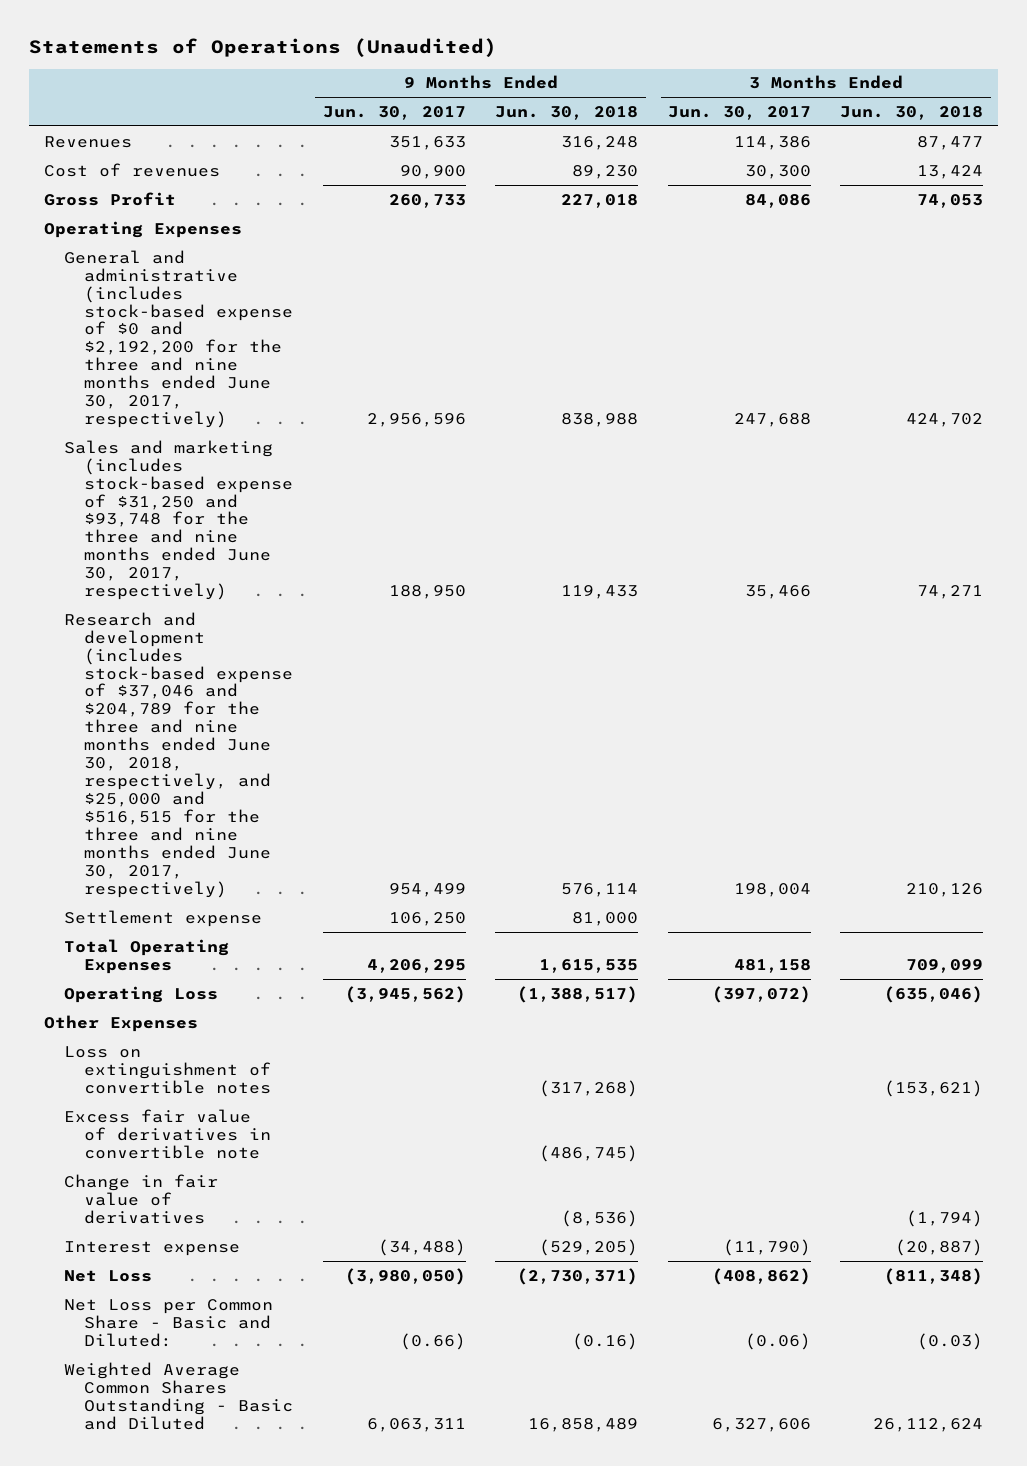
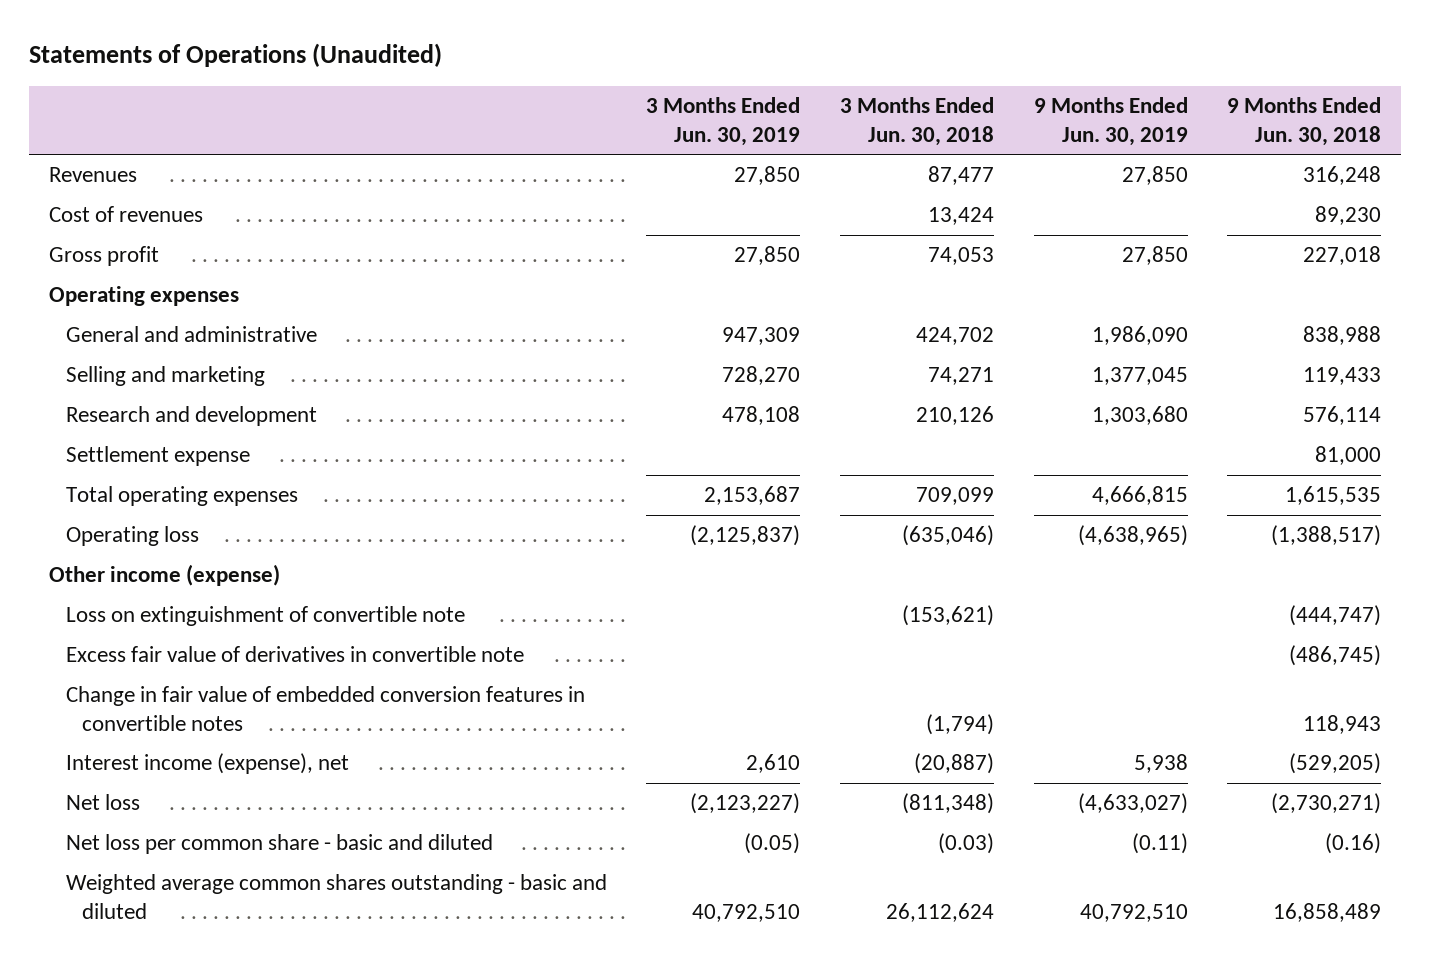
- | 9 Months Ended Jun. 30, 2017 | 9 Months Ended Jun. 30, 2018 | 3 Months Ended Jun. 30, 2017 | 3 Months Ended Jun. 30, 2018
+ | 3 Months Ended Jun. 30, 2019 | 3 Months Ended Jun. 30, 2018 | 9 Months Ended Jun. 30, 2019 | 9 Months Ended Jun. 30, 2018
- Gross Profit | 260,733 | 227,018 | 84,086 | 74,053
- Operating Expenses
- General and administrative (includes stock-based expense of $0 and $2,192,200 for the three and nine months ended June 30, 2017, respectively) | 2,956,596 | 838,988 | 247,688 | 424,702
- Sales and marketing (includes stock-based expense of $31,250 and $93,748 for the three and nine months ended June 30, 2017, respectively) | 188,950 | 119,433 | 35,466 | 74,271
- Research and development (includes stock-based expense of $37,046 and $204,789 for the three and nine months ended June 30, 2018, respectively, and $25,000 and $516,515 for the three and nine months ended June 30, 2017, respectively) | 954,499 | 576,114 | 198,004 | 210,126
+ Gross profit | 27,850 | 74,053 | 27,850 | 227,018
+ Operating expenses
+ General and administrative | 947,309 | 424,702 | 1,986,090 | 838,988
+ Selling and marketing | 728,270 | 74,271 | 1,377,045 | 119,433
+ Research and development | 478,108 | 210,126 | 1,303,680 | 576,114
- Total Operating Expenses | 4,206,295 | 1,615,535 | 481,158 | 709,099
- Operating Loss | (3,945,562) | (1,388,517) | (397,072) | (635,046)
- Other Expenses
- Loss on extinguishment of convertible notes | | (317,268) | | (153,621)
+ Total operating expenses | 2,153,687 | 709,099 | 4,666,815 | 1,615,535
+ Operating loss | (2,125,837) | (635,046) | (4,638,965) | (1,388,517)
+ Other income (expense)
+ Loss on extinguishment of convertible note | | (153,621) | | (444,747)
- Change in fair value of derivatives | | (8,536) | | (1,794)
- Interest expense | (34,488) | (529,205) | (11,790) | (20,887)
- Net Loss | (3,980,050) | (2,730,371) | (408,862) | (811,348)
- Net Loss per Common Share - Basic and Diluted: | (0.66) | (0.16) | (0.06) | (0.03)
- Weighted Average Common Shares Outstanding - Basic and Diluted | 6,063,311 | 16,858,489 | 6,327,606 | 26,112,624
+ Change in fair value of embedded conversion features in convertible notes | | (1,794) | | 118,943
+ Interest income (expense), net | 2,610 | (20,887) | 5,938 | (529,205)
+ Net loss | (2,123,227) | (811,348) | (4,633,027) | (2,730,271)
+ Net loss per common share - basic and diluted | (0.05) | (0.03) | (0.11) | (0.16)
+ Weighted average common shares outstanding - basic and diluted | 40,792,510 | 26,112,624 | 40,792,510 | 16,858,489

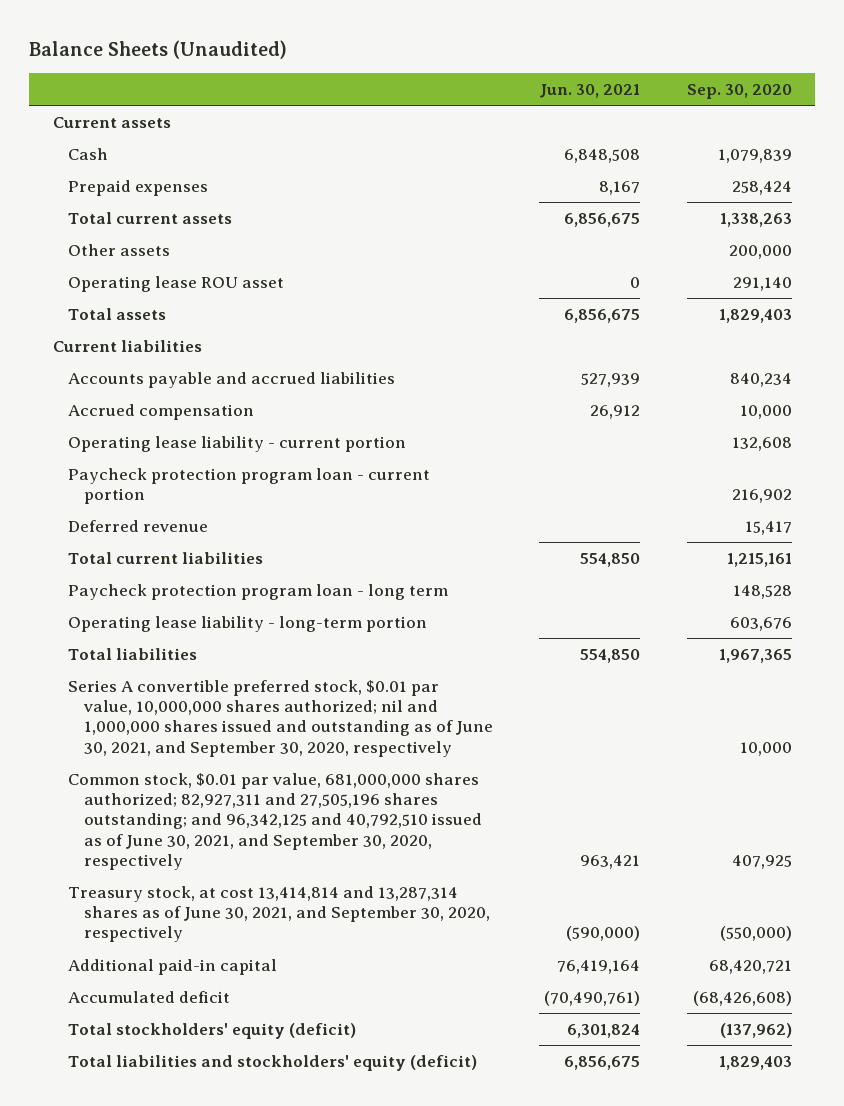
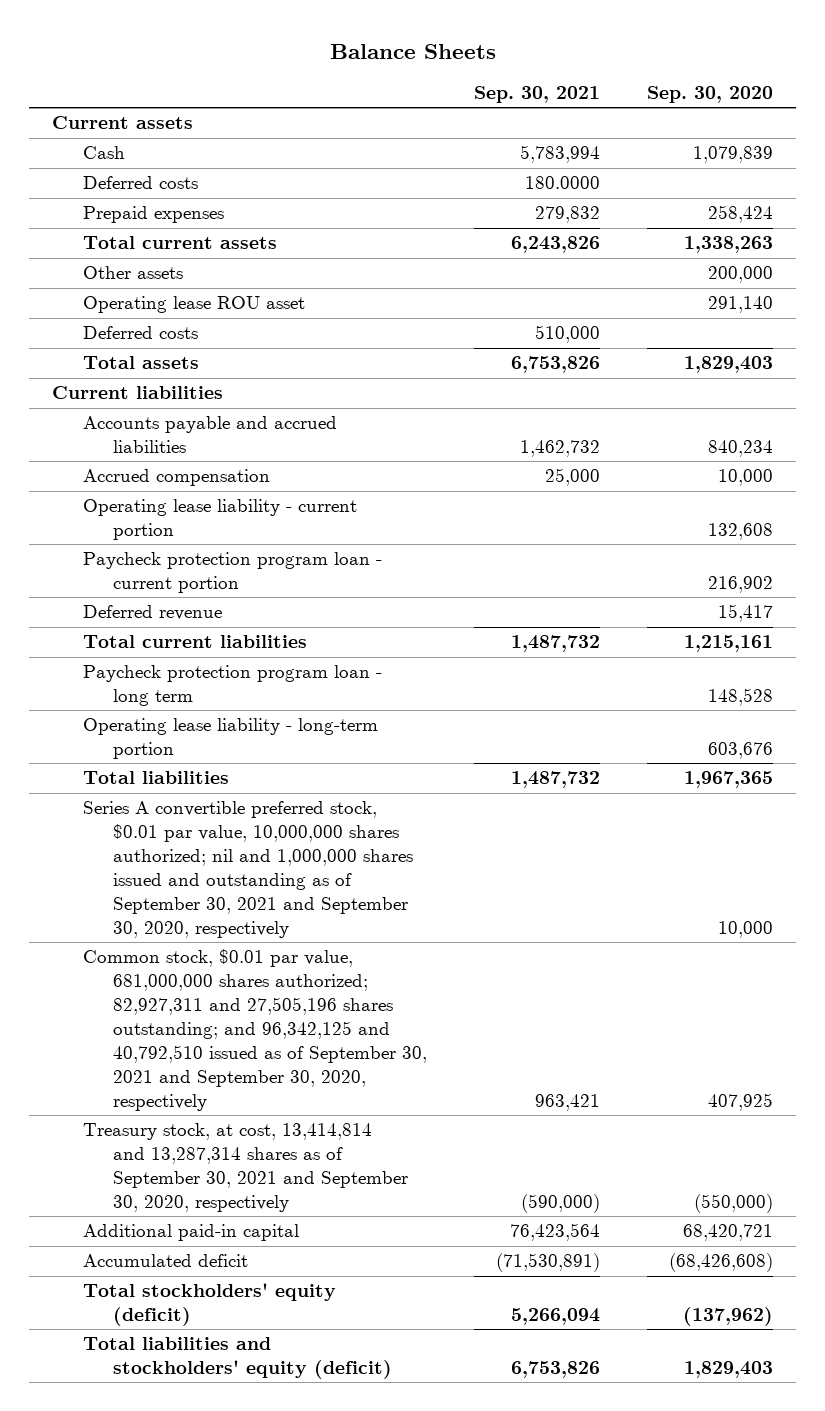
- Balance Sheets (Unaudited)
+ Balance Sheets
- | Jun. 30, 2021 | Sep. 30, 2020
+ | Sep. 30, 2021 | Sep. 30, 2020
+ Deferred costs | 180.0000 |
+ Deferred costs | 510,000 |
- Series A convertible preferred stock, $0.01 par value, 10,000,000 shares authorized; nil and 1,000,000 shares issued and outstanding as of June 30, 2021, and September 30, 2020, respectively | | 10,000
- Common stock, $0.01 par value, 681,000,000 shares authorized; 82,927,311 and 27,505,196 shares outstanding; and 96,342,125 and 40,792,510 issued as of June 30, 2021, and September 30, 2020, respectively | 963,421 | 407,925
- Treasury stock, at cost 13,414,814 and 13,287,314 shares as of June 30, 2021, and September 30, 2020, respectively | (590,000) | (550,000)
+ Series A convertible preferred stock, $0.01 par value, 10,000,000 shares authorized; nil and 1,000,000 shares issued and outstanding as of September 30, 2021 and September 30, 2020, respectively | | 10,000
+ Common stock, $0.01 par value, 681,000,000 shares authorized; 82,927,311 and 27,505,196 shares outstanding; and 96,342,125 and 40,792,510 issued as of September 30, 2021 and September 30, 2020, respectively | 963,421 | 407,925
+ Treasury stock, at cost, 13,414,814 and 13,287,314 shares as of September 30, 2021 and September 30, 2020, respectively | (590,000) | (550,000)

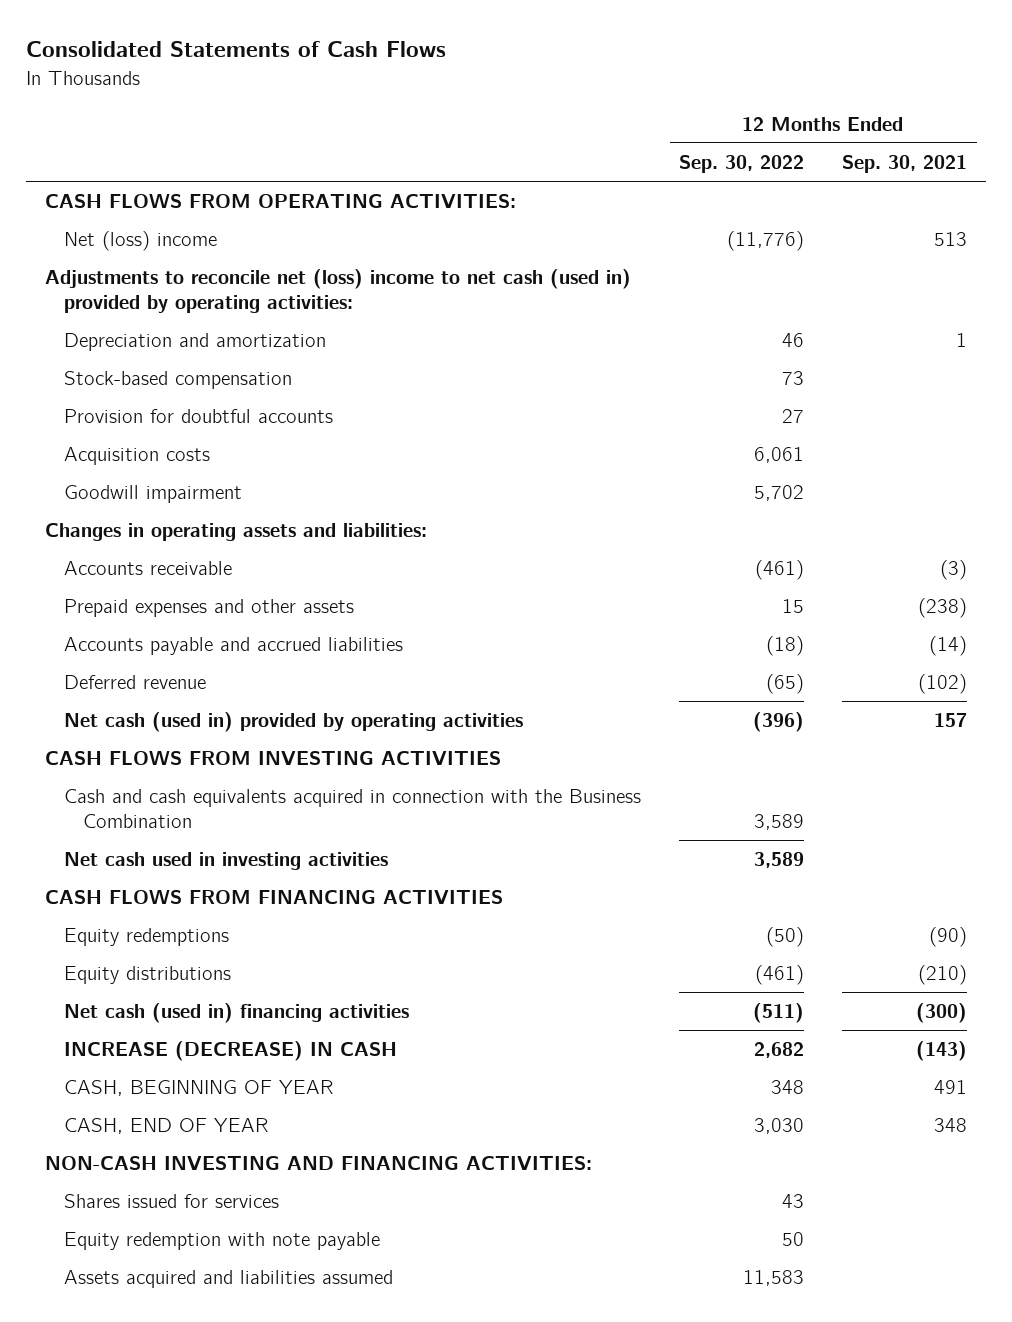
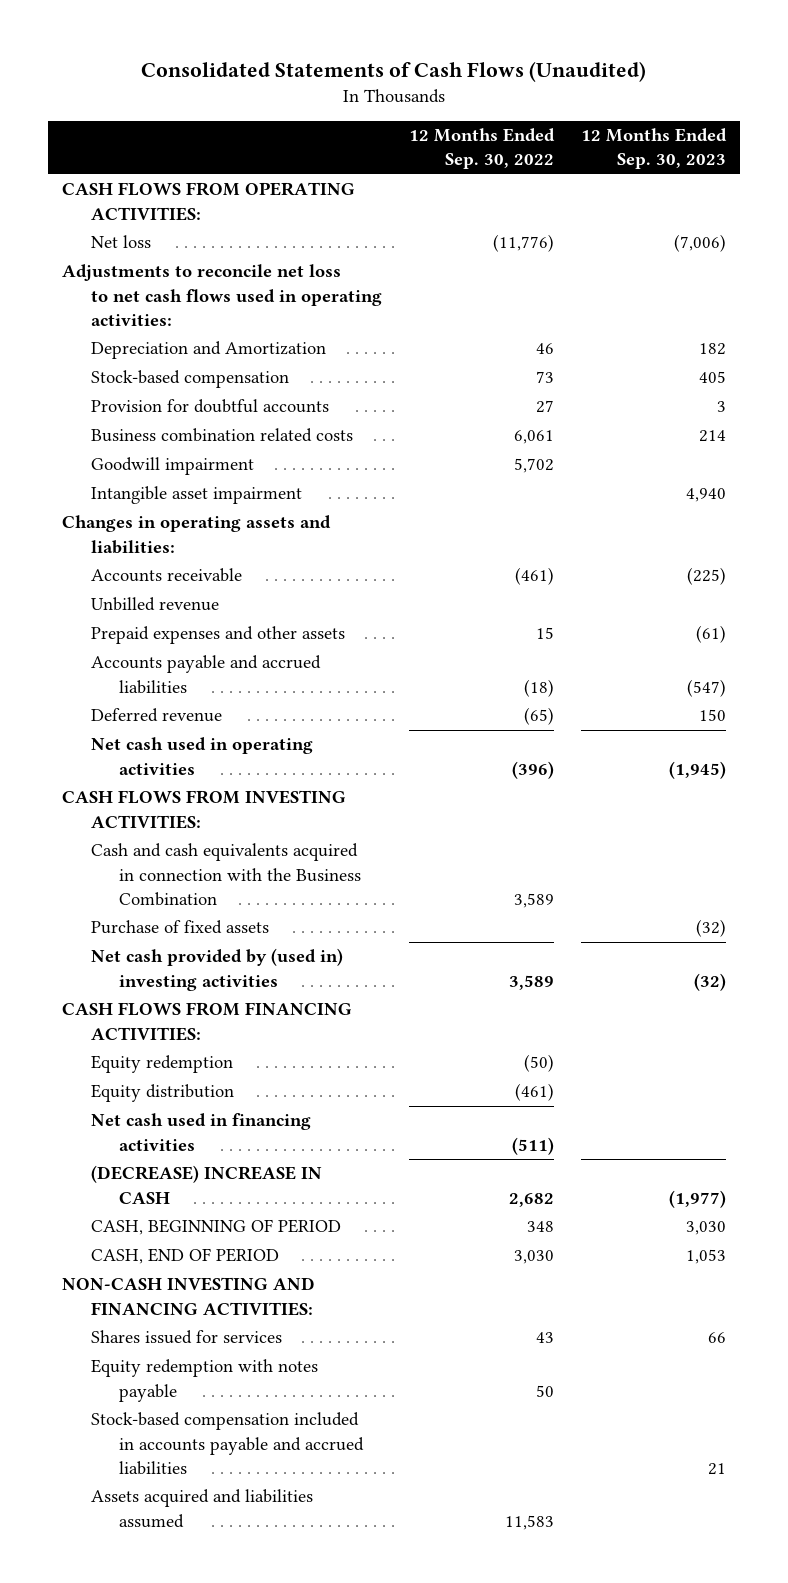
- Consolidated Statements of Cash Flows
+ Consolidated Statements of Cash Flows (Unaudited)
- | 12 Months Ended Sep. 30, 2022 | 12 Months Ended Sep. 30, 2021
+ | 12 Months Ended Sep. 30, 2022 | 12 Months Ended Sep. 30, 2023
- Net (loss) income | (11,776) | 513
- Adjustments to reconcile net (loss) income to net cash (used in) provided by operating activities:
- Depreciation and amortization | 46 | 1
+ Net loss | (11,776) | (7,006)
+ Adjustments to reconcile net loss to net cash flows used in operating activities:
+ Depreciation and Amortization | 46 | 182
- Acquisition costs | 6,061 |
+ Business combination related costs | 6,061 | 214
+ Intangible asset impairment | | 4,940
+ Unbilled revenue
- Net cash (used in) provided by operating activities | (396) | 157
- CASH FLOWS FROM INVESTING ACTIVITIES
+ Net cash used in operating activities | (396) | (1,945)
+ CASH FLOWS FROM INVESTING ACTIVITIES:
- Net cash used in investing activities | 3,589 |
- CASH FLOWS FROM FINANCING ACTIVITIES
- Equity redemptions | (50) | (90)
- Equity distributions | (461) | (210)
- Net cash (used in) financing activities | (511) | (300)
- INCREASE (DECREASE) IN CASH | 2,682 | (143)
- CASH, BEGINNING OF YEAR | 348 | 491
- CASH, END OF YEAR | 3,030 | 348
+ Purchase of fixed assets | | (32)
+ Net cash provided by (used in) investing activities | 3,589 | (32)
+ CASH FLOWS FROM FINANCING ACTIVITIES:
+ Equity redemption | (50) |
+ Equity distribution | (461) |
+ Net cash used in financing activities | (511) |
+ (DECREASE) INCREASE IN CASH | 2,682 | (1,977)
+ CASH, BEGINNING OF PERIOD | 348 | 3,030
+ CASH, END OF PERIOD | 3,030 | 1,053
- Equity redemption with note payable | 50 |
+ Equity redemption with notes payable | 50 |
+ Stock-based compensation included in accounts payable and accrued liabilities | | 21

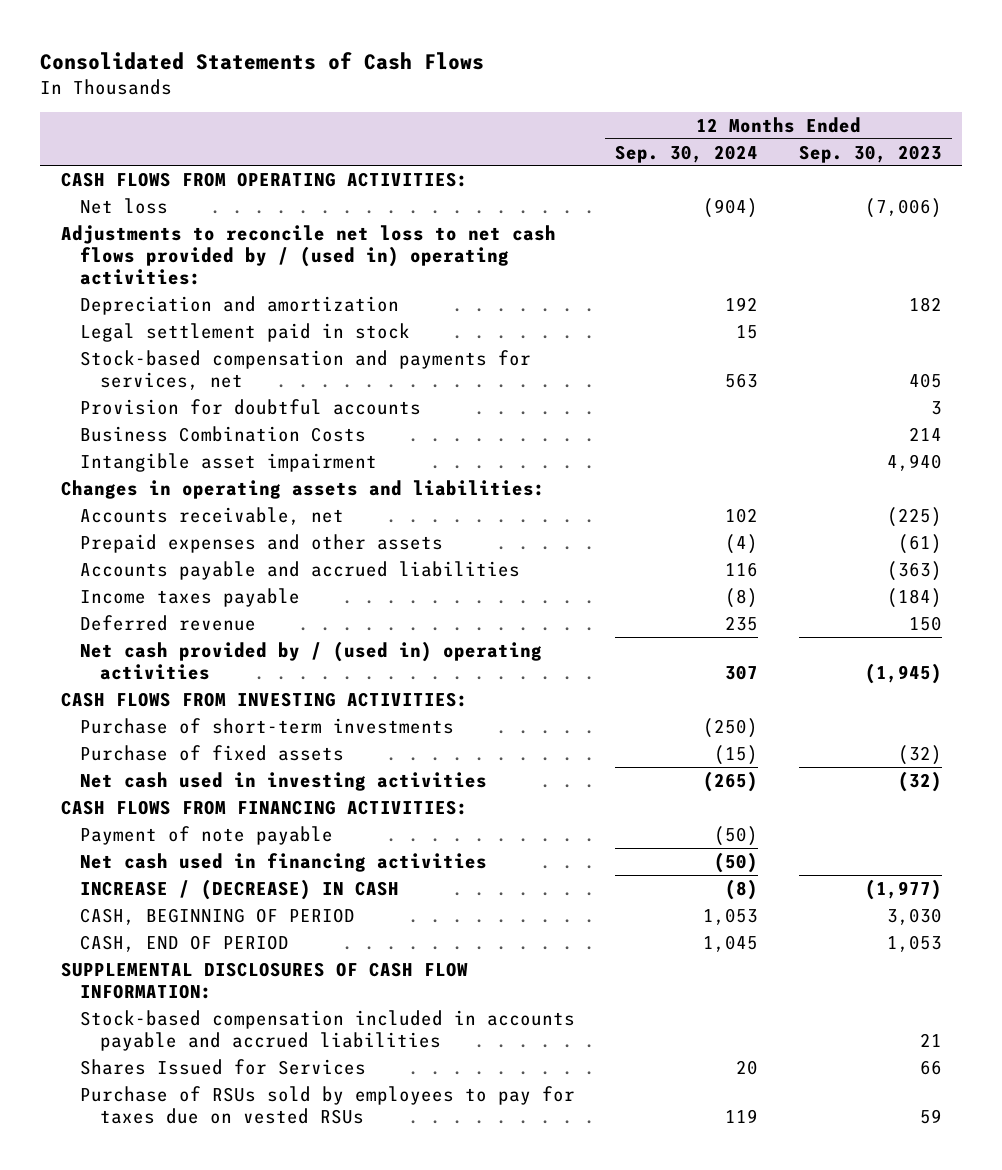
- Consolidated Statements of Cash Flows (Unaudited)
+ Consolidated Statements of Cash Flows
- | 12 Months Ended Sep. 30, 2022 | 12 Months Ended Sep. 30, 2023
+ | 12 Months Ended Sep. 30, 2024 | 12 Months Ended Sep. 30, 2023
- Adjustments to reconcile net loss to net cash flows used in operating activities:
- Depreciation and Amortization | 46 | 182
- Stock-based compensation | 73 | 405
+ Adjustments to reconcile net loss to net cash flows provided by / (used in) operating activities:
+ Depreciation and amortization | 192 | 182
+ Legal settlement paid in stock | 15 |
+ Stock-based compensation and payments for services, net | 563 | 405
- Business combination related costs | 6,061 | 214
- Goodwill impairment | 5,702 |
+ Business Combination Costs | | 214
- Accounts receivable | (461) | (225)
- Unbilled revenue
+ Accounts receivable, net | 102 | (225)
- Accounts payable and accrued liabilities | (18) | (547)
+ Accounts payable and accrued liabilities | 116 | (363)
+ Income taxes payable | (8) | (184)
- Net cash used in operating activities | (396) | (1,945)
+ Net cash provided by / (used in) operating activities | 307 | (1,945)
- Cash and cash equivalents acquired in connection with the Business Combination | 3,589 |
+ Purchase of short-term investments | (250) |
- Net cash provided by (used in) investing activities | 3,589 | (32)
+ Net cash used in investing activities | (265) | (32)
- Equity redemption | (50) |
- Equity distribution | (461) |
+ Payment of note payable | (50) |
- (DECREASE) INCREASE IN CASH | 2,682 | (1,977)
+ INCREASE / (DECREASE) IN CASH | (8) | (1,977)
- NON-CASH INVESTING AND FINANCING ACTIVITIES:
- Shares issued for services | 43 | 66
- Equity redemption with notes payable | 50 |
+ SUPPLEMENTAL DISCLOSURES OF CASH FLOW INFORMATION:
- Assets acquired and liabilities assumed | 11,583 |
+ Shares Issued for Services | 20 | 66
+ Purchase of RSUs sold by employees to pay for taxes due on vested RSUs | 119 | 59

